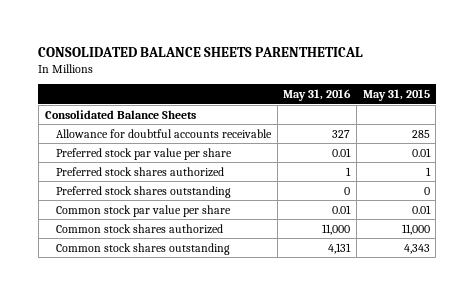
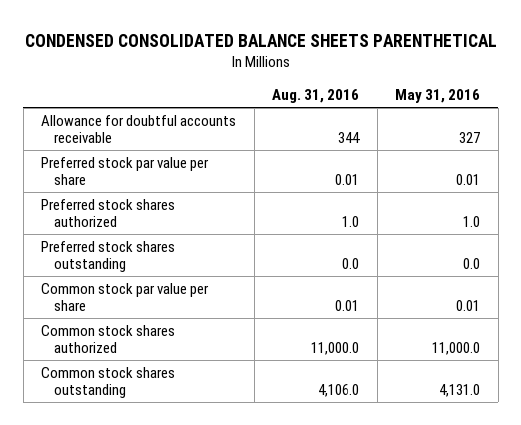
- CONSOLIDATED BALANCE SHEETS PARENTHETICAL
+ CONDENSED CONSOLIDATED BALANCE SHEETS PARENTHETICAL
- | May 31, 2016 | May 31, 2015
+ | Aug. 31, 2016 | May 31, 2016
- Consolidated Balance Sheets
- Preferred stock shares authorized | 1 | 1
- Preferred stock shares outstanding | 0 | 0
+ Preferred stock shares authorized | 1.0 | 1.0
+ Preferred stock shares outstanding | 0.0 | 0.0
- Common stock shares authorized | 11,000 | 11,000
- Common stock shares outstanding | 4,131 | 4,343
+ Common stock shares authorized | 11,000.0 | 11,000.0
+ Common stock shares outstanding | 4,106.0 | 4,131.0

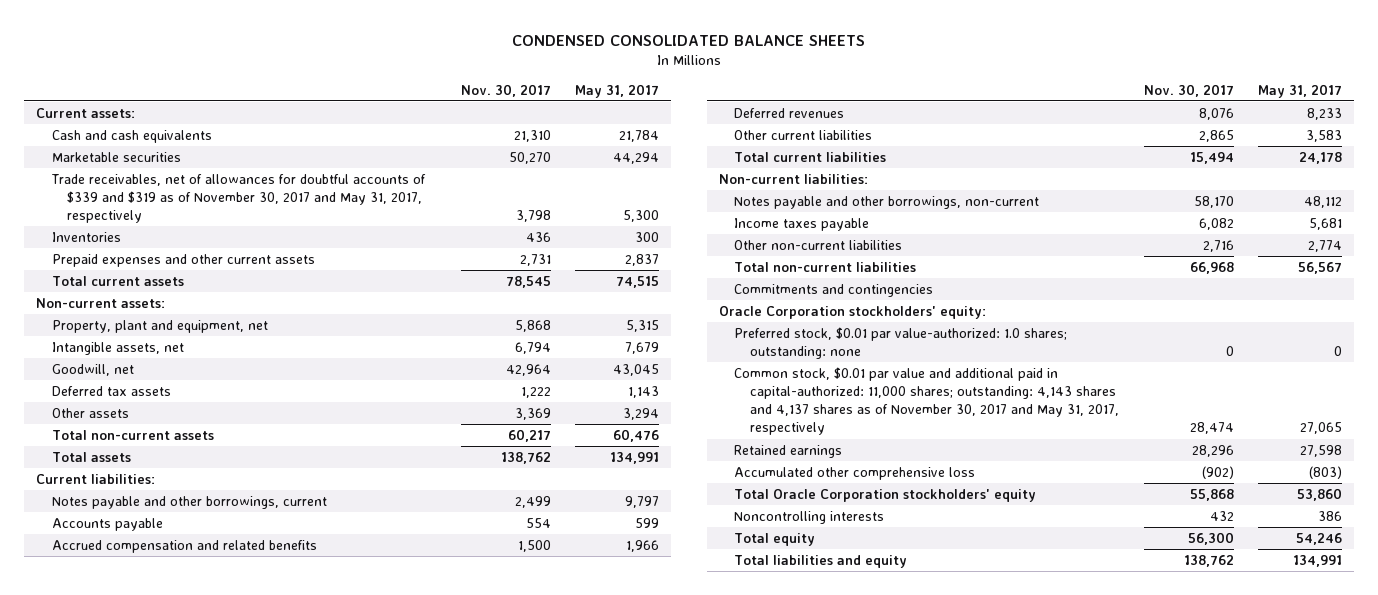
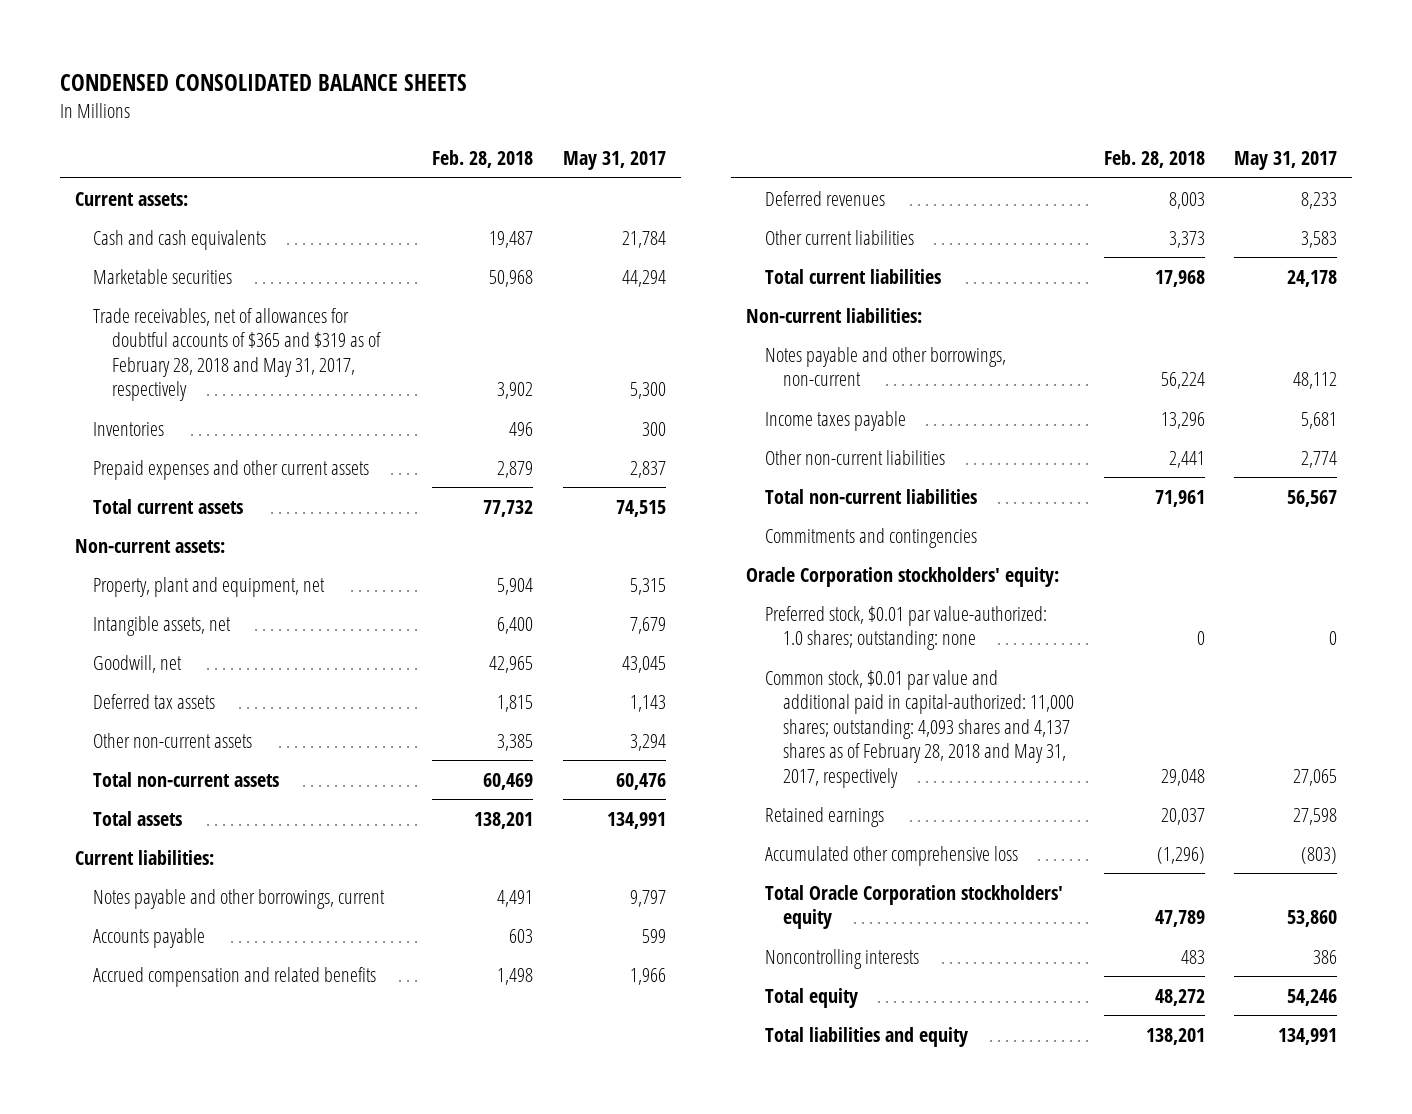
- | Nov. 30, 2017 | May 31, 2017
+ | Feb. 28, 2018 | May 31, 2017
- Trade receivables, net of allowances for doubtful accounts of $339 and $319 as of November 30, 2017 and May 31, 2017, respectively | 3,798 | 5,300
+ Trade receivables, net of allowances for doubtful accounts of $365 and $319 as of February 28, 2018 and May 31, 2017, respectively | 3,902 | 5,300
- Other assets | 3,369 | 3,294
+ Other non-current assets | 3,385 | 3,294
- Common stock, $0.01 par value and additional paid in capital-authorized: 11,000 shares; outstanding: 4,143 shares and 4,137 shares as of November 30, 2017 and May 31, 2017, respectively | 28,474 | 27,065
+ Common stock, $0.01 par value and additional paid in capital-authorized: 11,000 shares; outstanding: 4,093 shares and 4,137 shares as of February 28, 2018 and May 31, 2017, respectively | 29,048 | 27,065

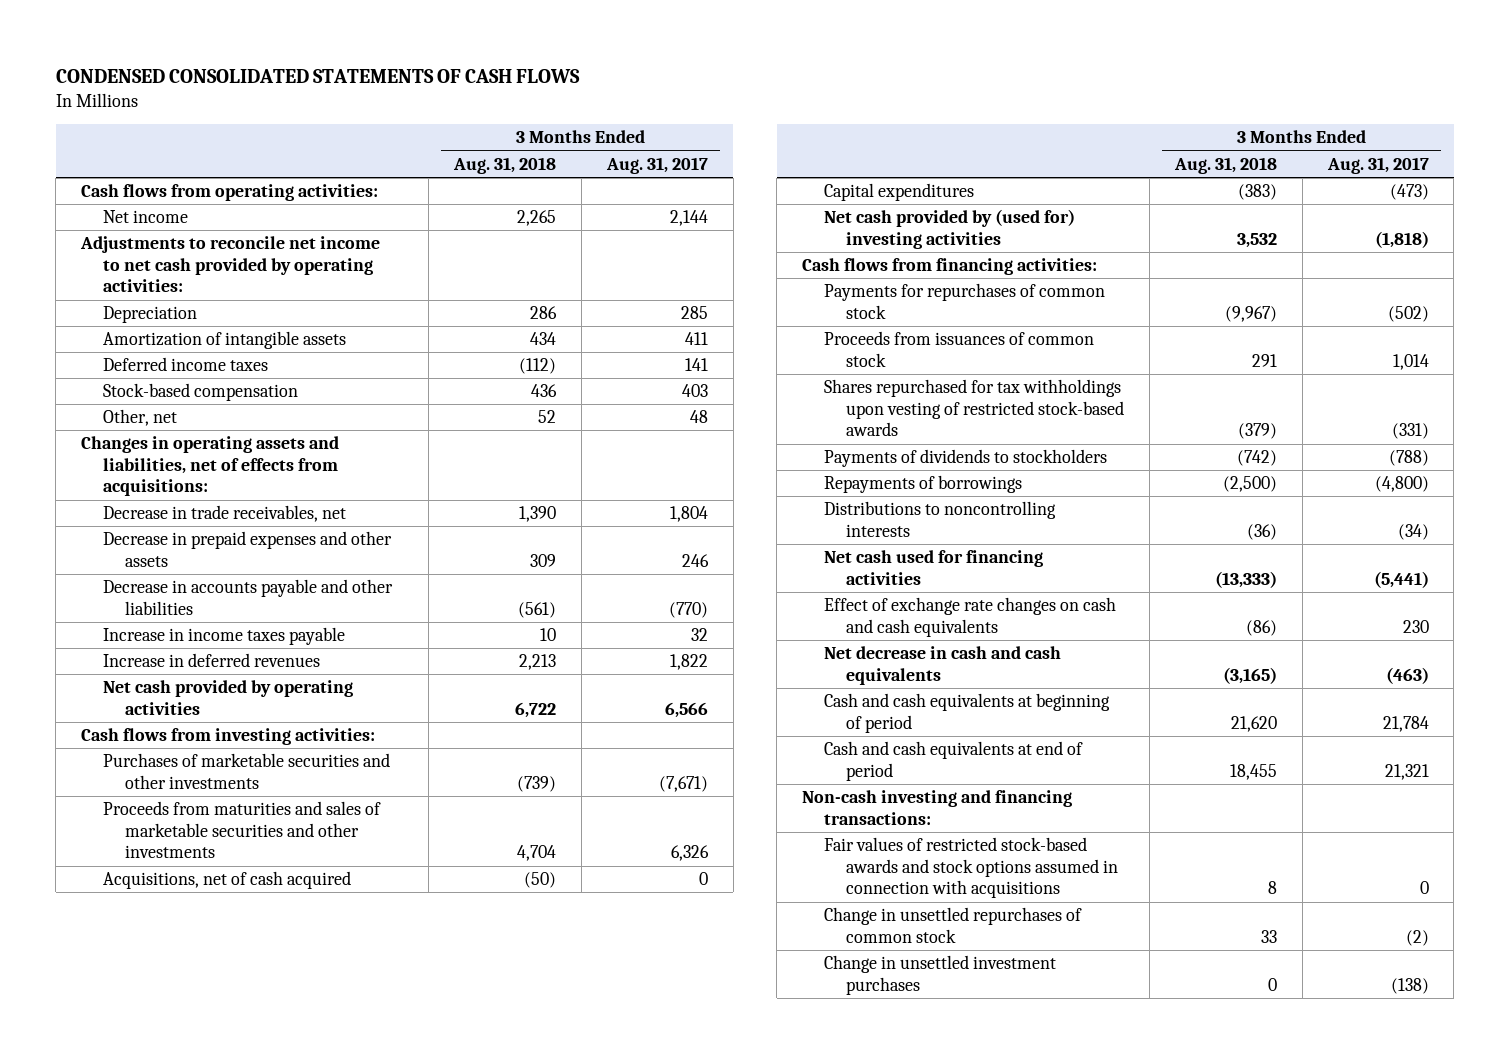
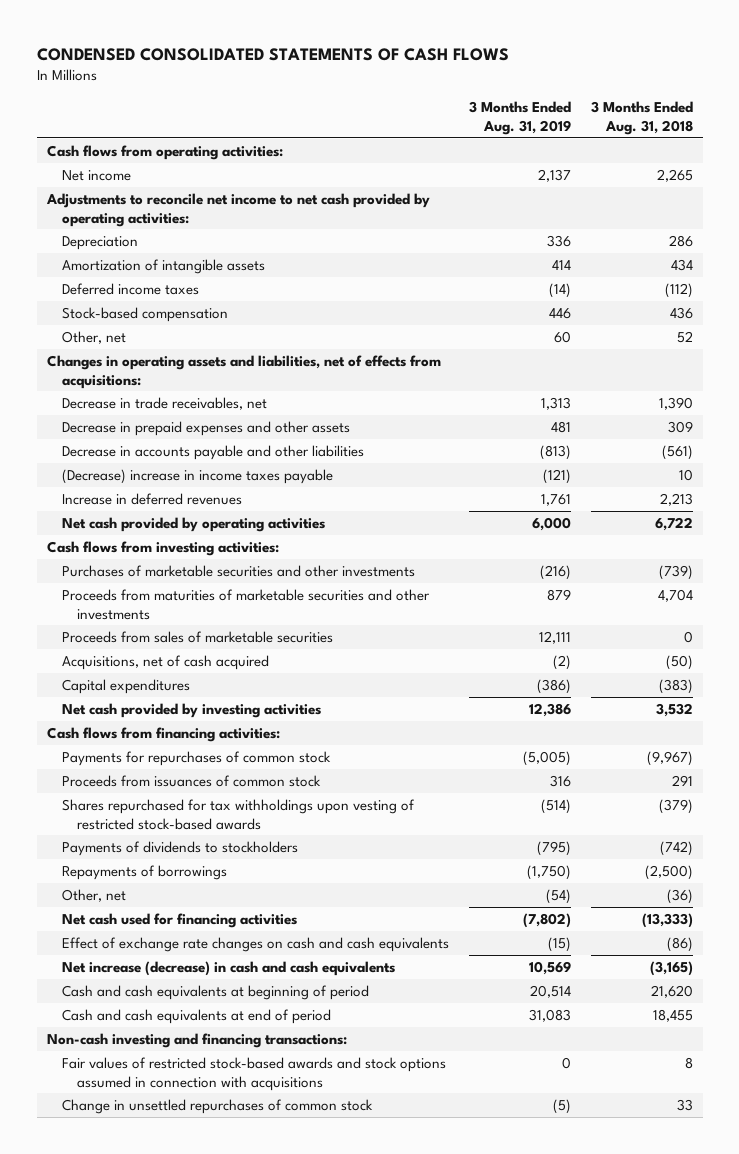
- | 3 Months Ended Aug. 31, 2018 | 3 Months Ended Aug. 31, 2017
+ | 3 Months Ended Aug. 31, 2019 | 3 Months Ended Aug. 31, 2018
- Increase in income taxes payable | 10 | 32
+ (Decrease) increase in income taxes payable | (121) | 10
- Proceeds from maturities and sales of marketable securities and other investments | 4,704 | 6,326
+ Proceeds from maturities of marketable securities and other investments | 879 | 4,704
+ Proceeds from sales of marketable securities | 12,111 | 0
- Net cash provided by (used for) investing activities | 3,532 | (1,818)
+ Net cash provided by investing activities | 12,386 | 3,532
- Distributions to noncontrolling interests | (36) | (34)
+ Other, net | (54) | (36)
- Net decrease in cash and cash equivalents | (3,165) | (463)
+ Net increase (decrease) in cash and cash equivalents | 10,569 | (3,165)
- Change in unsettled investment purchases | 0 | (138)

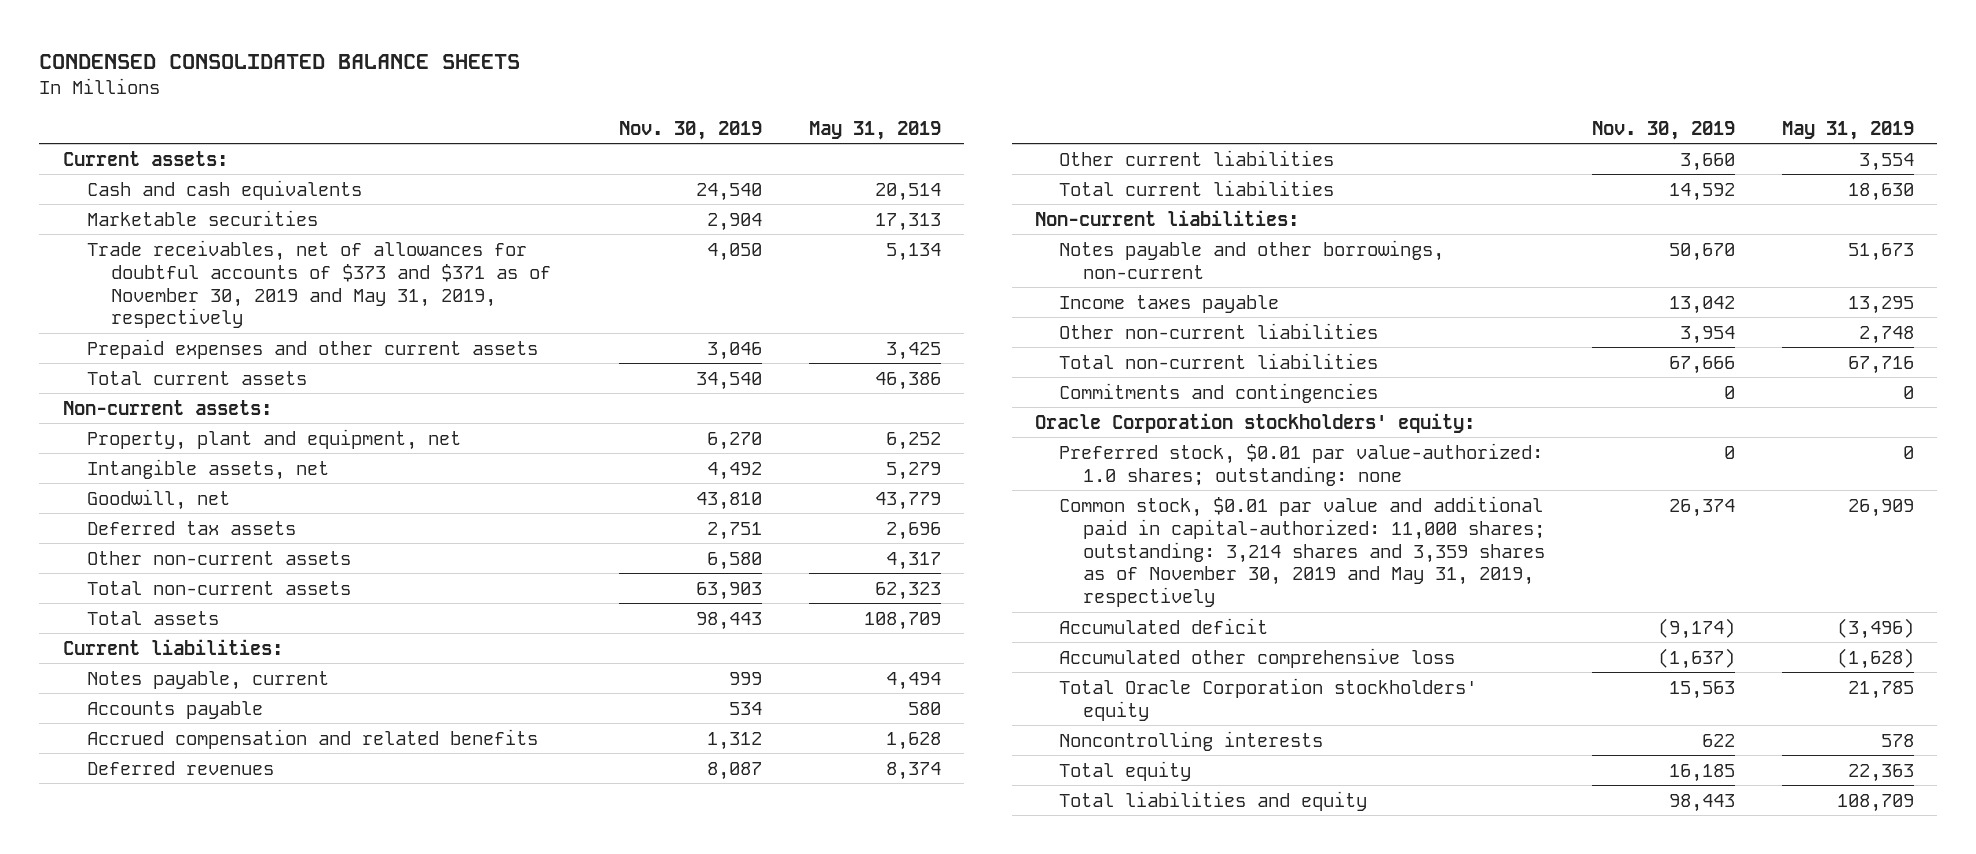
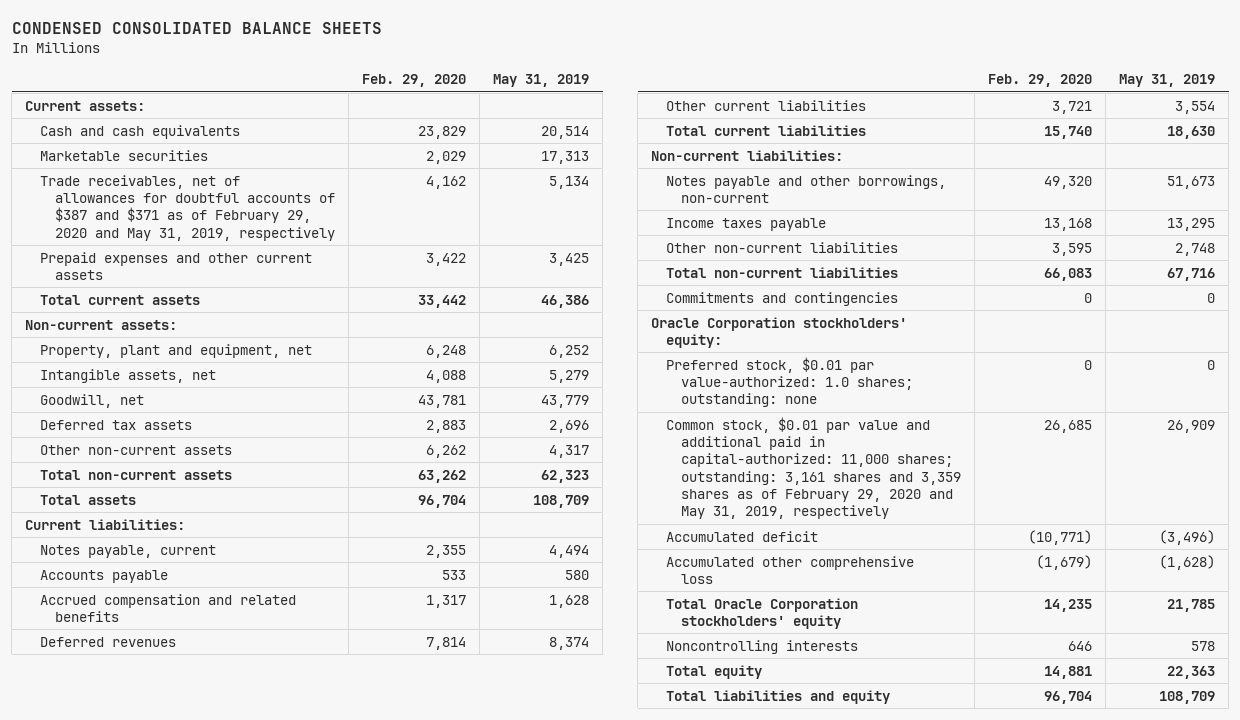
- | Nov. 30, 2019 | May 31, 2019
+ | Feb. 29, 2020 | May 31, 2019
- Trade receivables, net of allowances for doubtful accounts of $373 and $371 as of November 30, 2019 and May 31, 2019, respectively | 4,050 | 5,134
+ Trade receivables, net of allowances for doubtful accounts of $387 and $371 as of February 29, 2020 and May 31, 2019, respectively | 4,162 | 5,134
- Common stock, $0.01 par value and additional paid in capital-authorized: 11,000 shares; outstanding: 3,214 shares and 3,359 shares as of November 30, 2019 and May 31, 2019, respectively | 26,374 | 26,909
+ Common stock, $0.01 par value and additional paid in capital-authorized: 11,000 shares; outstanding: 3,161 shares and 3,359 shares as of February 29, 2020 and May 31, 2019, respectively | 26,685 | 26,909

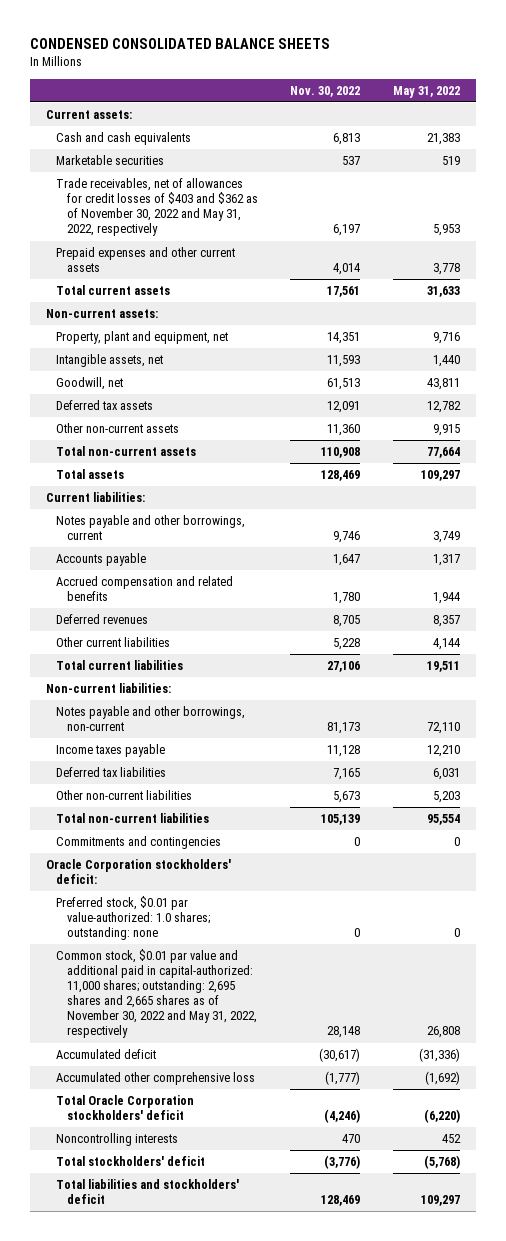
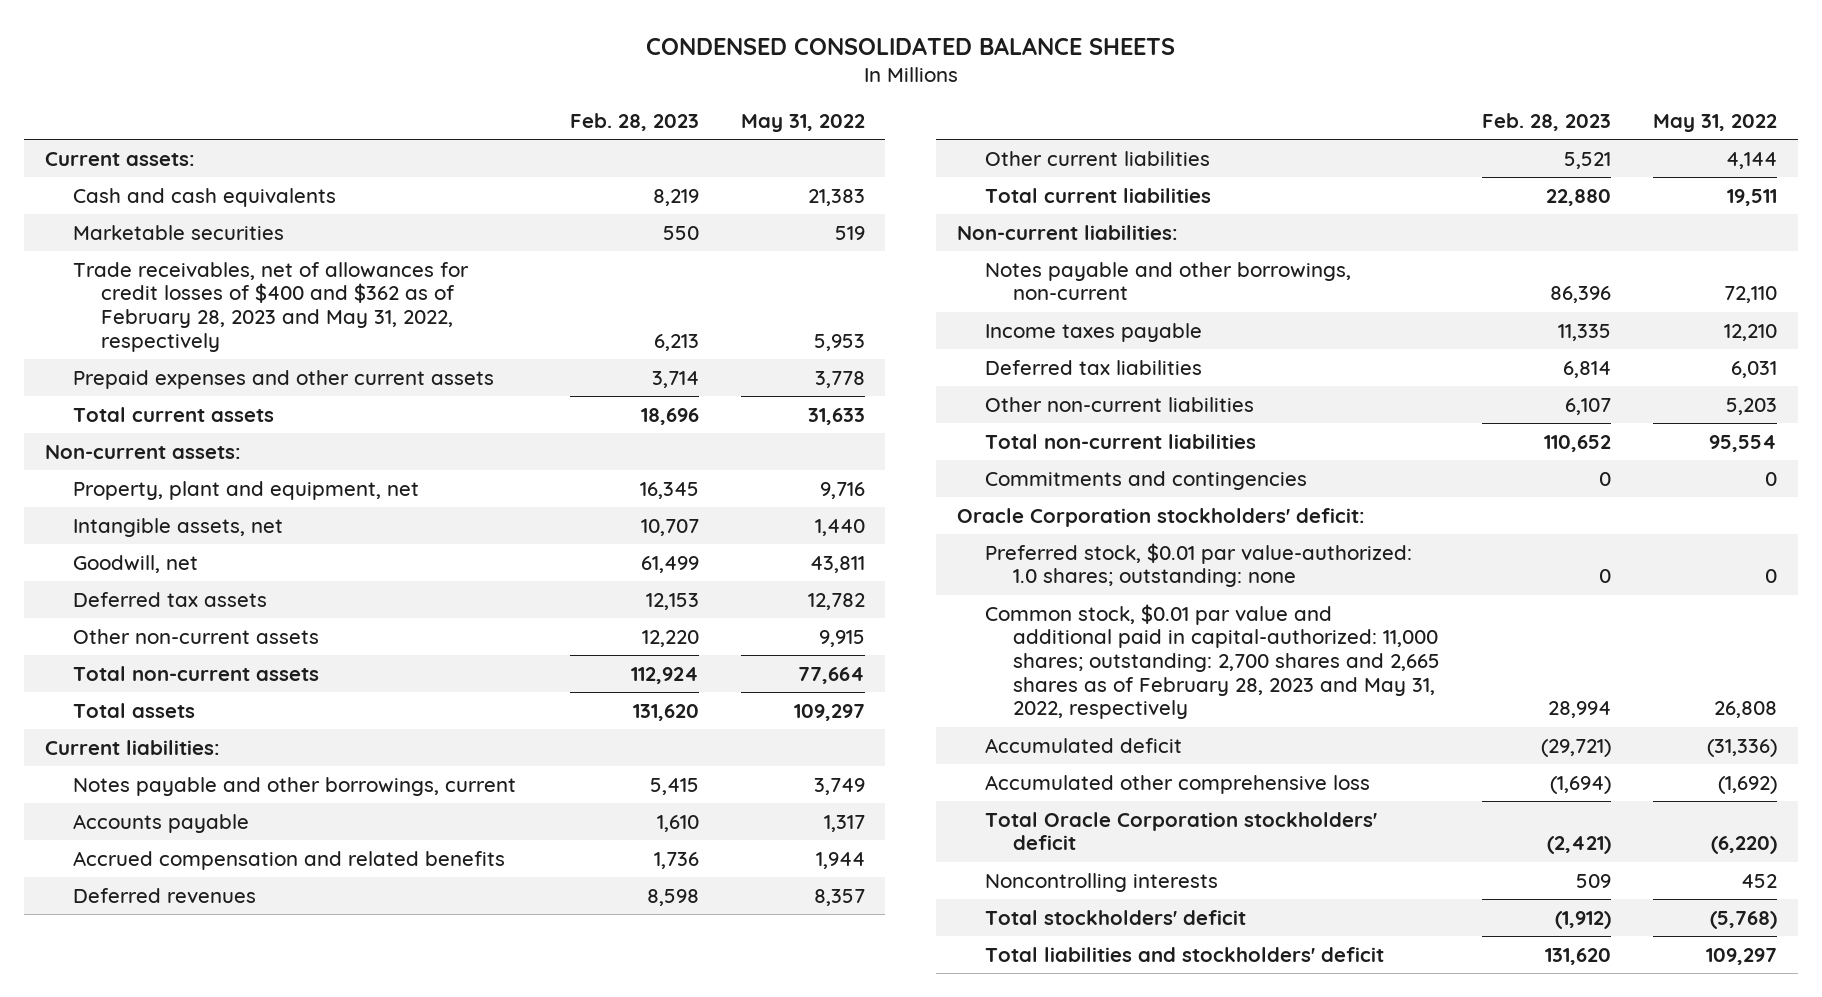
- | Nov. 30, 2022 | May 31, 2022
+ | Feb. 28, 2023 | May 31, 2022
- Trade receivables, net of allowances for credit losses of $403 and $362 as of November 30, 2022 and May 31, 2022, respectively | 6,197 | 5,953
+ Trade receivables, net of allowances for credit losses of $400 and $362 as of February 28, 2023 and May 31, 2022, respectively | 6,213 | 5,953
- Common stock, $0.01 par value and additional paid in capital-authorized: 11,000 shares; outstanding: 2,695 shares and 2,665 shares as of November 30, 2022 and May 31, 2022, respectively | 28,148 | 26,808
+ Common stock, $0.01 par value and additional paid in capital-authorized: 11,000 shares; outstanding: 2,700 shares and 2,665 shares as of February 28, 2023 and May 31, 2022, respectively | 28,994 | 26,808

